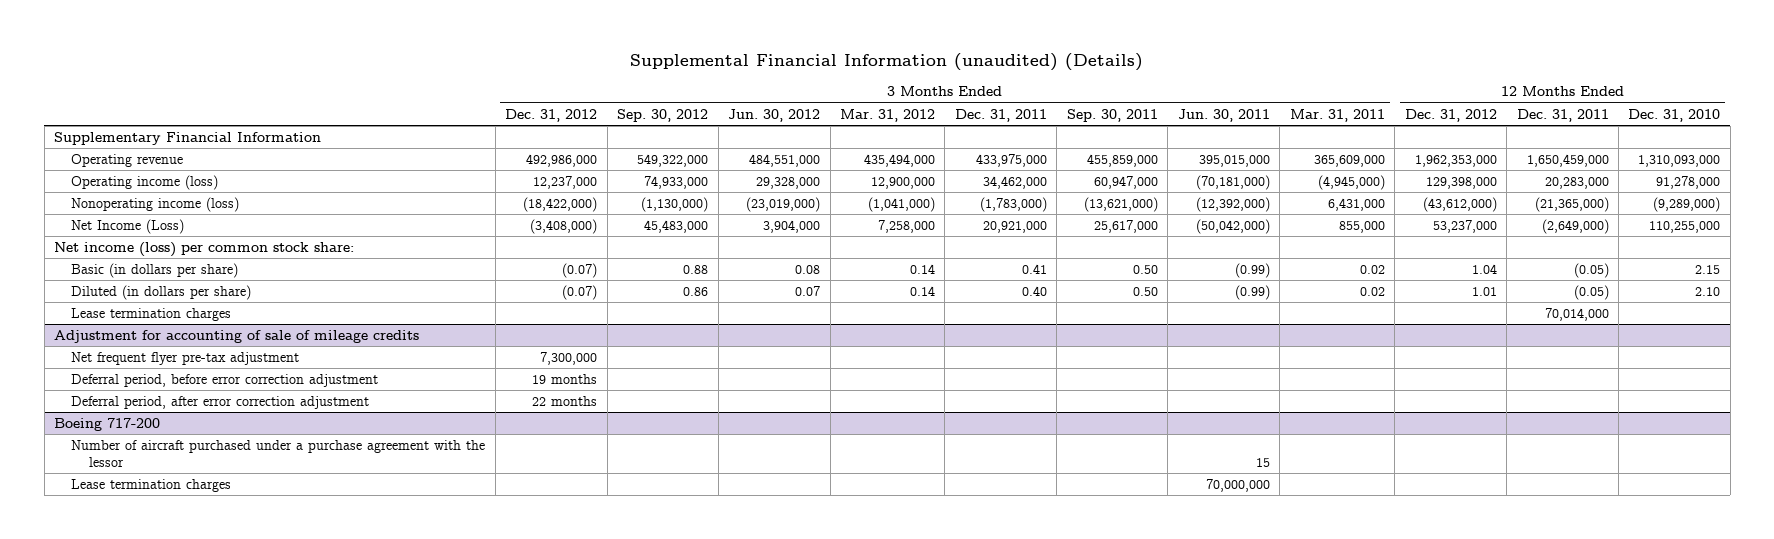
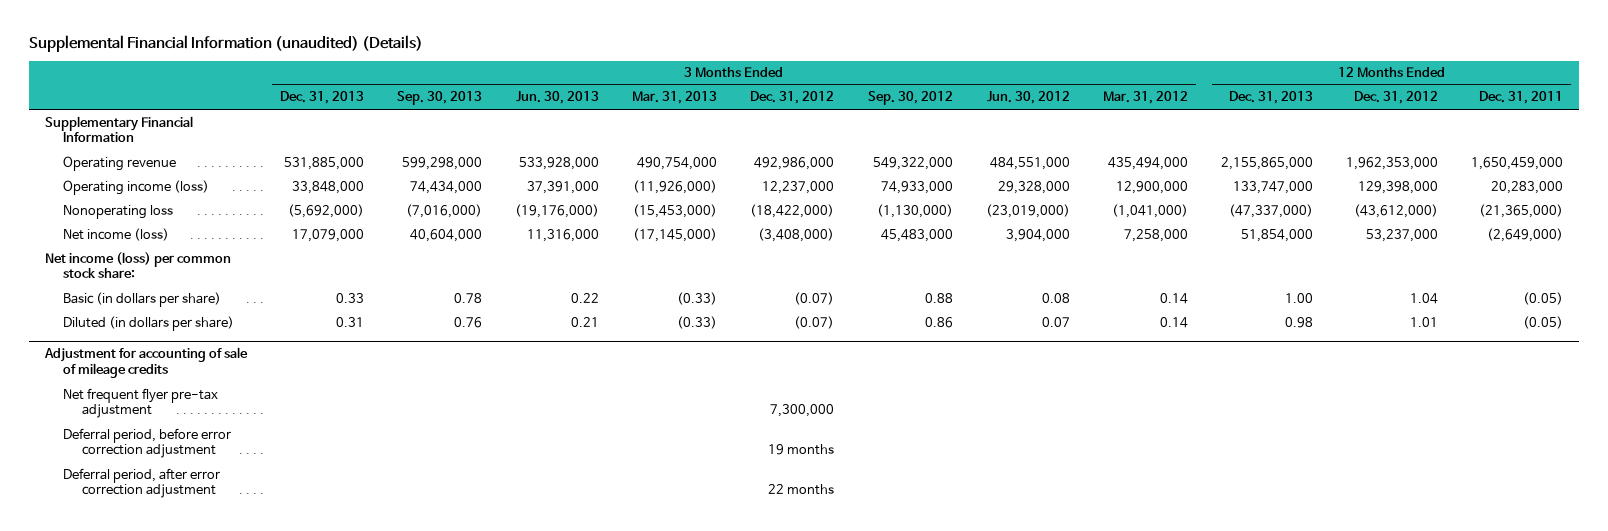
- | 3 Months Ended Dec. 31, 2012 | 3 Months Ended Sep. 30, 2012 | 3 Months Ended Jun. 30, 2012 | 3 Months Ended Mar. 31, 2012 | 3 Months Ended Dec. 31, 2011 | 3 Months Ended Sep. 30, 2011 | 3 Months Ended Jun. 30, 2011 | 3 Months Ended Mar. 31, 2011 | 12 Months Ended Dec. 31, 2012 | 12 Months Ended Dec. 31, 2011 | 12 Months Ended Dec. 31, 2010
+ | 3 Months Ended Dec. 31, 2013 | 3 Months Ended Sep. 30, 2013 | 3 Months Ended Jun. 30, 2013 | 3 Months Ended Mar. 31, 2013 | 3 Months Ended Dec. 31, 2012 | 3 Months Ended Sep. 30, 2012 | 3 Months Ended Jun. 30, 2012 | 3 Months Ended Mar. 31, 2012 | 12 Months Ended Dec. 31, 2013 | 12 Months Ended Dec. 31, 2012 | 12 Months Ended Dec. 31, 2011
- Nonoperating income (loss) | (18,422,000) | (1,130,000) | (23,019,000) | (1,041,000) | (1,783,000) | (13,621,000) | (12,392,000) | 6,431,000 | (43,612,000) | (21,365,000) | (9,289,000)
- Net Income (Loss) | (3,408,000) | 45,483,000 | 3,904,000 | 7,258,000 | 20,921,000 | 25,617,000 | (50,042,000) | 855,000 | 53,237,000 | (2,649,000) | 110,255,000
+ Nonoperating loss | (5,692,000) | (7,016,000) | (19,176,000) | (15,453,000) | (18,422,000) | (1,130,000) | (23,019,000) | (1,041,000) | (47,337,000) | (43,612,000) | (21,365,000)
+ Net income (loss) | 17,079,000 | 40,604,000 | 11,316,000 | (17,145,000) | (3,408,000) | 45,483,000 | 3,904,000 | 7,258,000 | 51,854,000 | 53,237,000 | (2,649,000)
- Lease termination charges | | | | | | | | | | 70,014,000 |
- Boeing 717-200
- Number of aircraft purchased under a purchase agreement with the lessor | | | | | | | 15 | | | |
- Lease termination charges | | | | | | | 70,000,000 | | | |

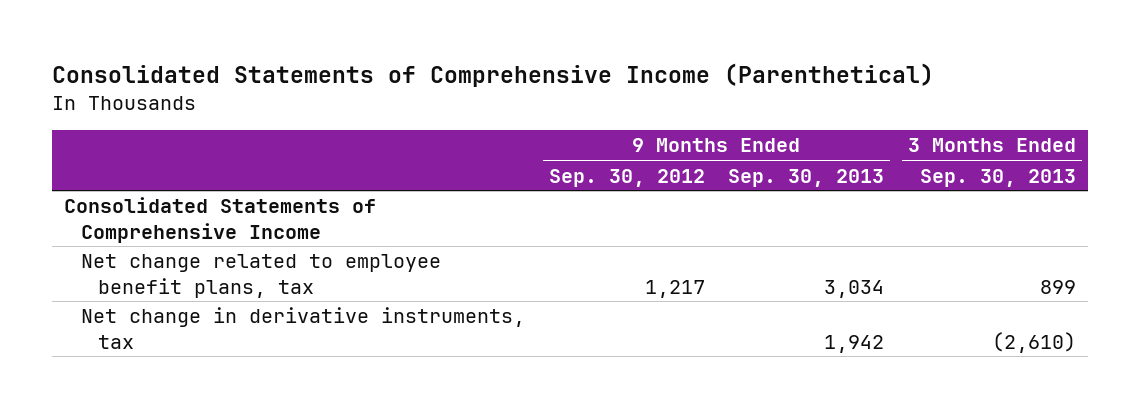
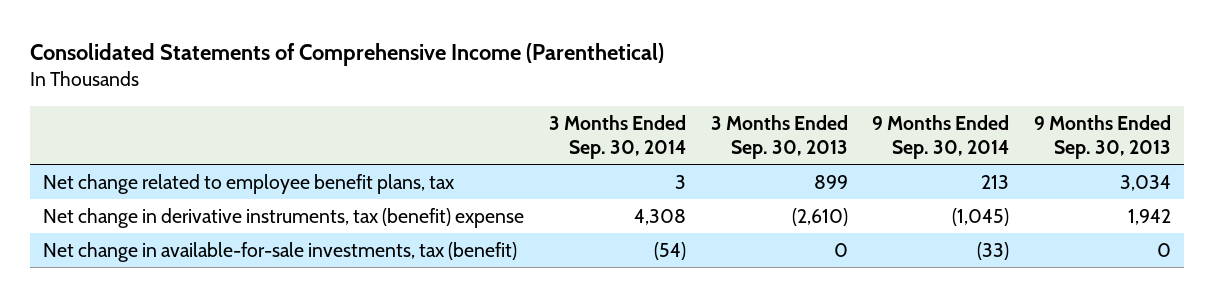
- | 9 Months Ended Sep. 30, 2012 | 9 Months Ended Sep. 30, 2013 | 3 Months Ended Sep. 30, 2013
+ | 3 Months Ended Sep. 30, 2014 | 3 Months Ended Sep. 30, 2013 | 9 Months Ended Sep. 30, 2014 | 9 Months Ended Sep. 30, 2013
- Consolidated Statements of Comprehensive Income
- Net change in derivative instruments, tax | | 1,942 | (2,610)
+ Net change in derivative instruments, tax (benefit) expense | 4,308 | (2,610) | (1,045) | 1,942
+ Net change in available-for-sale investments, tax (benefit) | (54) | 0 | (33) | 0

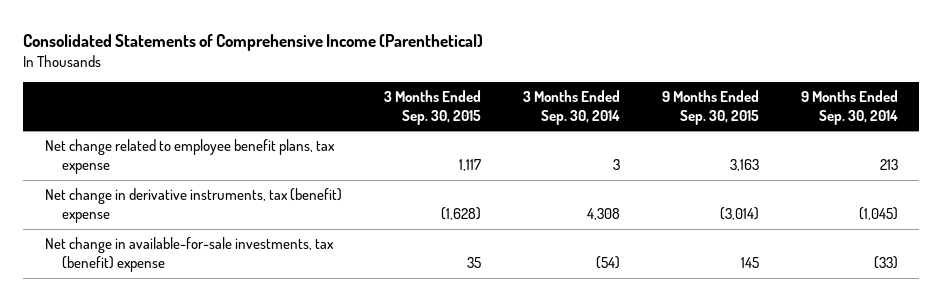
- | 3 Months Ended Sep. 30, 2014 | 3 Months Ended Sep. 30, 2013 | 9 Months Ended Sep. 30, 2014 | 9 Months Ended Sep. 30, 2013
+ | 3 Months Ended Sep. 30, 2015 | 3 Months Ended Sep. 30, 2014 | 9 Months Ended Sep. 30, 2015 | 9 Months Ended Sep. 30, 2014
- Net change related to employee benefit plans, tax | 3 | 899 | 213 | 3,034
+ Net change related to employee benefit plans, tax expense | 1,117 | 3 | 3,163 | 213
- Net change in available-for-sale investments, tax (benefit) | (54) | 0 | (33) | 0
+ Net change in available-for-sale investments, tax (benefit) expense | 35 | (54) | 145 | (33)

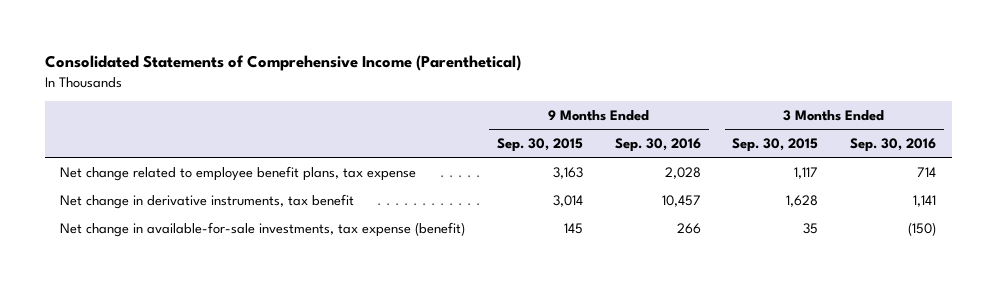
- | 3 Months Ended Sep. 30, 2015 | 3 Months Ended Sep. 30, 2014 | 9 Months Ended Sep. 30, 2015 | 9 Months Ended Sep. 30, 2014
+ | 9 Months Ended Sep. 30, 2015 | 9 Months Ended Sep. 30, 2016 | 3 Months Ended Sep. 30, 2015 | 3 Months Ended Sep. 30, 2016
- Net change in derivative instruments, tax (benefit) expense | (1,628) | 4,308 | (3,014) | (1,045)
- Net change in available-for-sale investments, tax (benefit) expense | 35 | (54) | 145 | (33)
+ Net change in derivative instruments, tax benefit | 3,014 | 10,457 | 1,628 | 1,141
+ Net change in available-for-sale investments, tax expense (benefit) | 145 | 266 | 35 | (150)

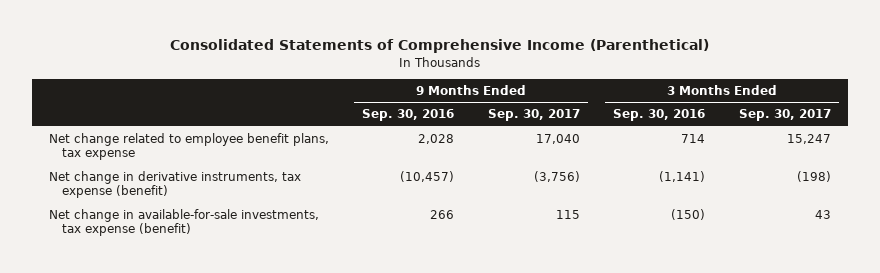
- | 9 Months Ended Sep. 30, 2015 | 9 Months Ended Sep. 30, 2016 | 3 Months Ended Sep. 30, 2015 | 3 Months Ended Sep. 30, 2016
+ | 9 Months Ended Sep. 30, 2016 | 9 Months Ended Sep. 30, 2017 | 3 Months Ended Sep. 30, 2016 | 3 Months Ended Sep. 30, 2017
- Net change in derivative instruments, tax benefit | 3,014 | 10,457 | 1,628 | 1,141
+ Net change in derivative instruments, tax expense (benefit) | (10,457) | (3,756) | (1,141) | (198)

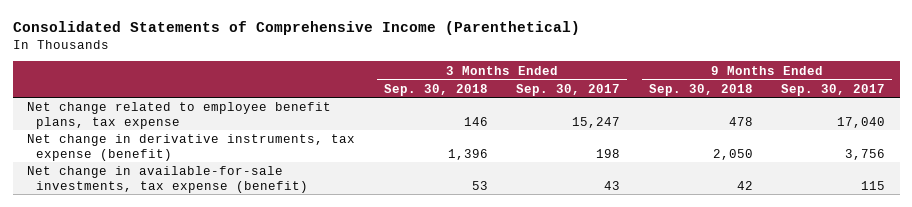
- | 9 Months Ended Sep. 30, 2016 | 9 Months Ended Sep. 30, 2017 | 3 Months Ended Sep. 30, 2016 | 3 Months Ended Sep. 30, 2017
+ | 3 Months Ended Sep. 30, 2018 | 3 Months Ended Sep. 30, 2017 | 9 Months Ended Sep. 30, 2018 | 9 Months Ended Sep. 30, 2017
- Net change in derivative instruments, tax expense (benefit) | (10,457) | (3,756) | (1,141) | (198)
+ Net change in derivative instruments, tax expense (benefit) | 1,396 | 198 | 2,050 | 3,756

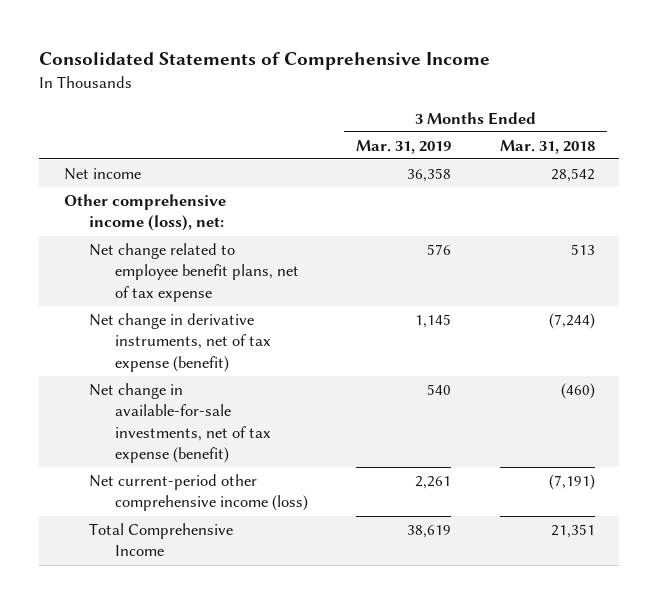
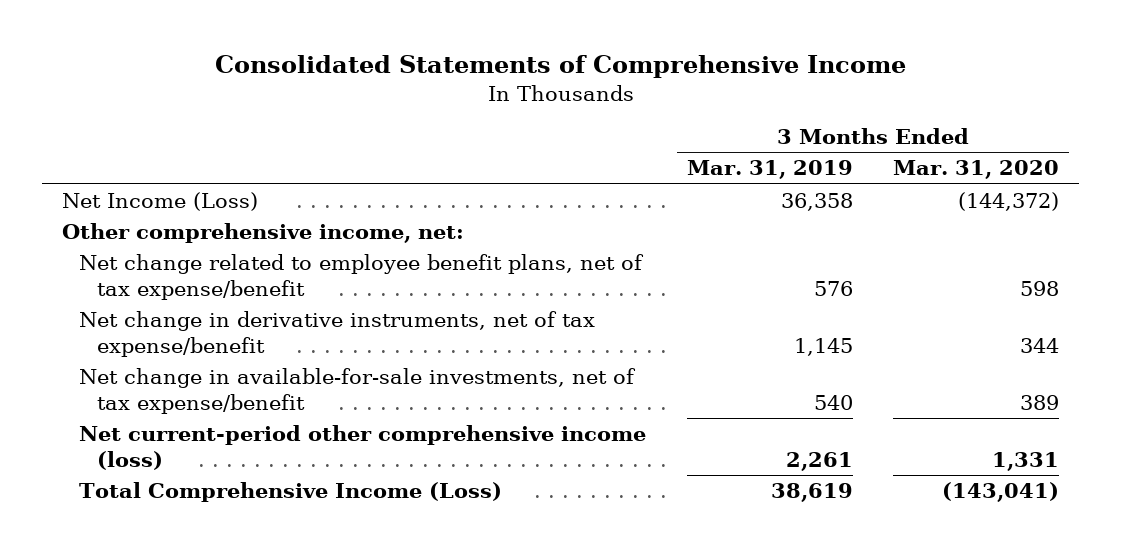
- | 3 Months Ended Mar. 31, 2019 | 3 Months Ended Mar. 31, 2018
+ | 3 Months Ended Mar. 31, 2019 | 3 Months Ended Mar. 31, 2020
- Net income | 36,358 | 28,542
- Other comprehensive income (loss), net:
- Net change related to employee benefit plans, net of tax expense | 576 | 513
- Net change in derivative instruments, net of tax expense (benefit) | 1,145 | (7,244)
- Net change in available-for-sale investments, net of tax expense (benefit) | 540 | (460)
+ Net Income (Loss) | 36,358 | (144,372)
+ Other comprehensive income, net:
+ Net change related to employee benefit plans, net of tax expense/benefit | 576 | 598
+ Net change in derivative instruments, net of tax expense/benefit | 1,145 | 344
+ Net change in available-for-sale investments, net of tax expense/benefit | 540 | 389
- Total Comprehensive Income | 38,619 | 21,351
+ Total Comprehensive Income (Loss) | 38,619 | (143,041)

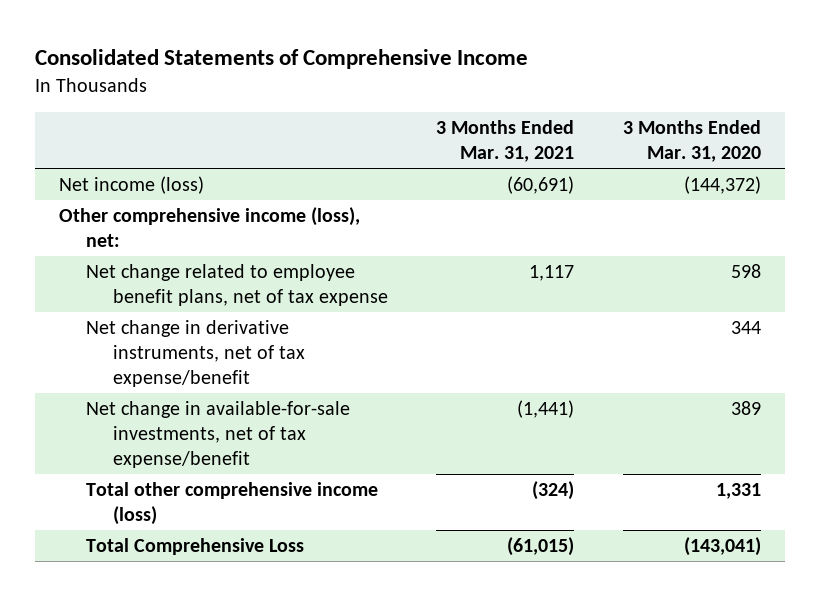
- | 3 Months Ended Mar. 31, 2019 | 3 Months Ended Mar. 31, 2020
+ | 3 Months Ended Mar. 31, 2021 | 3 Months Ended Mar. 31, 2020
- Net Income (Loss) | 36,358 | (144,372)
- Other comprehensive income, net:
- Net change related to employee benefit plans, net of tax expense/benefit | 576 | 598
+ Net income (loss) | (60,691) | (144,372)
+ Other comprehensive income (loss), net:
+ Net change related to employee benefit plans, net of tax expense | 1,117 | 598
- Net current-period other comprehensive income (loss) | 2,261 | 1,331
- Total Comprehensive Income (Loss) | 38,619 | (143,041)
+ Total other comprehensive income (loss) | (324) | 1,331
+ Total Comprehensive Loss | (61,015) | (143,041)

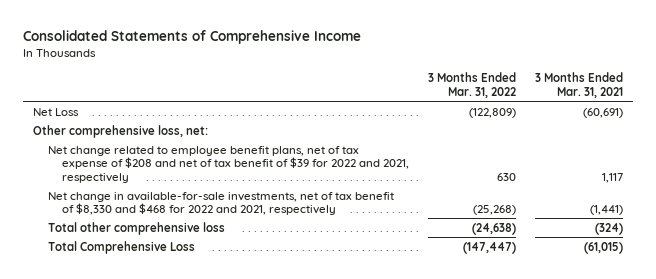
- | 3 Months Ended Mar. 31, 2021 | 3 Months Ended Mar. 31, 2020
+ | 3 Months Ended Mar. 31, 2022 | 3 Months Ended Mar. 31, 2021
- Net income (loss) | (60,691) | (144,372)
- Other comprehensive income (loss), net:
- Net change related to employee benefit plans, net of tax expense | 1,117 | 598
- Net change in derivative instruments, net of tax expense/benefit | | 344
- Net change in available-for-sale investments, net of tax expense/benefit | (1,441) | 389
- Total other comprehensive income (loss) | (324) | 1,331
+ Net Loss | (122,809) | (60,691)
+ Other comprehensive loss, net:
+ Net change related to employee benefit plans, net of tax expense of $208 and net of tax benefit of $39 for 2022 and 2021, respectively | 630 | 1,117
+ Net change in available-for-sale investments, net of tax benefit of $8,330 and $468 for 2022 and 2021, respectively | (25,268) | (1,441)
+ Total other comprehensive loss | (24,638) | (324)

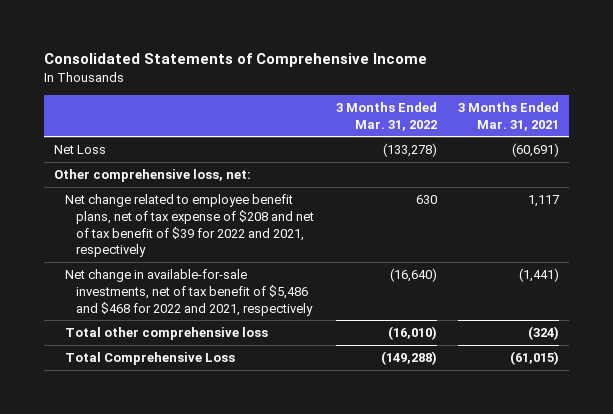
- Net Loss | (122,809) | (60,691)
+ Net Loss | (133,278) | (60,691)
- Net change in available-for-sale investments, net of tax benefit of $8,330 and $468 for 2022 and 2021, respectively | (25,268) | (1,441)
- Total other comprehensive loss | (24,638) | (324)
- Total Comprehensive Loss | (147,447) | (61,015)
+ Net change in available-for-sale investments, net of tax benefit of $5,486 and $468 for 2022 and 2021, respectively | (16,640) | (1,441)
+ Total other comprehensive loss | (16,010) | (324)
+ Total Comprehensive Loss | (149,288) | (61,015)

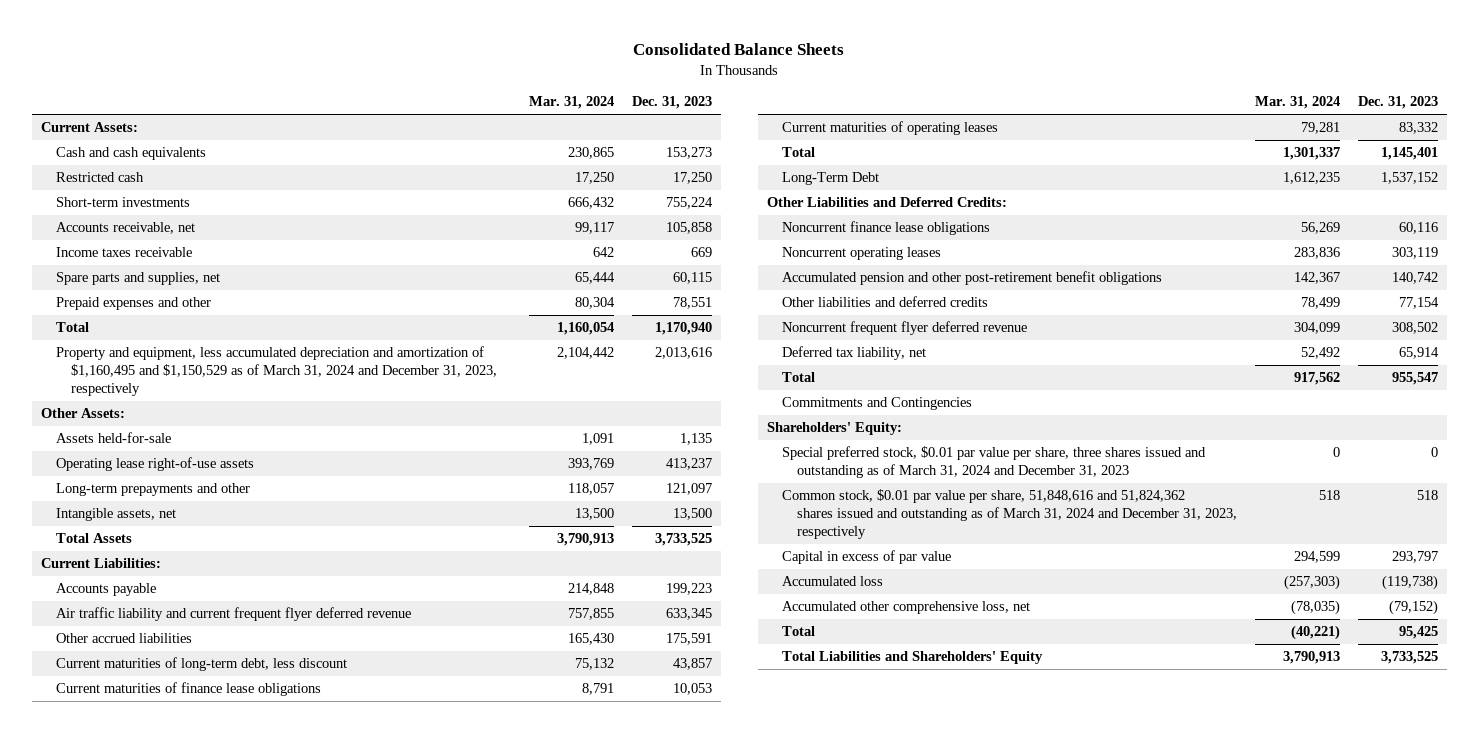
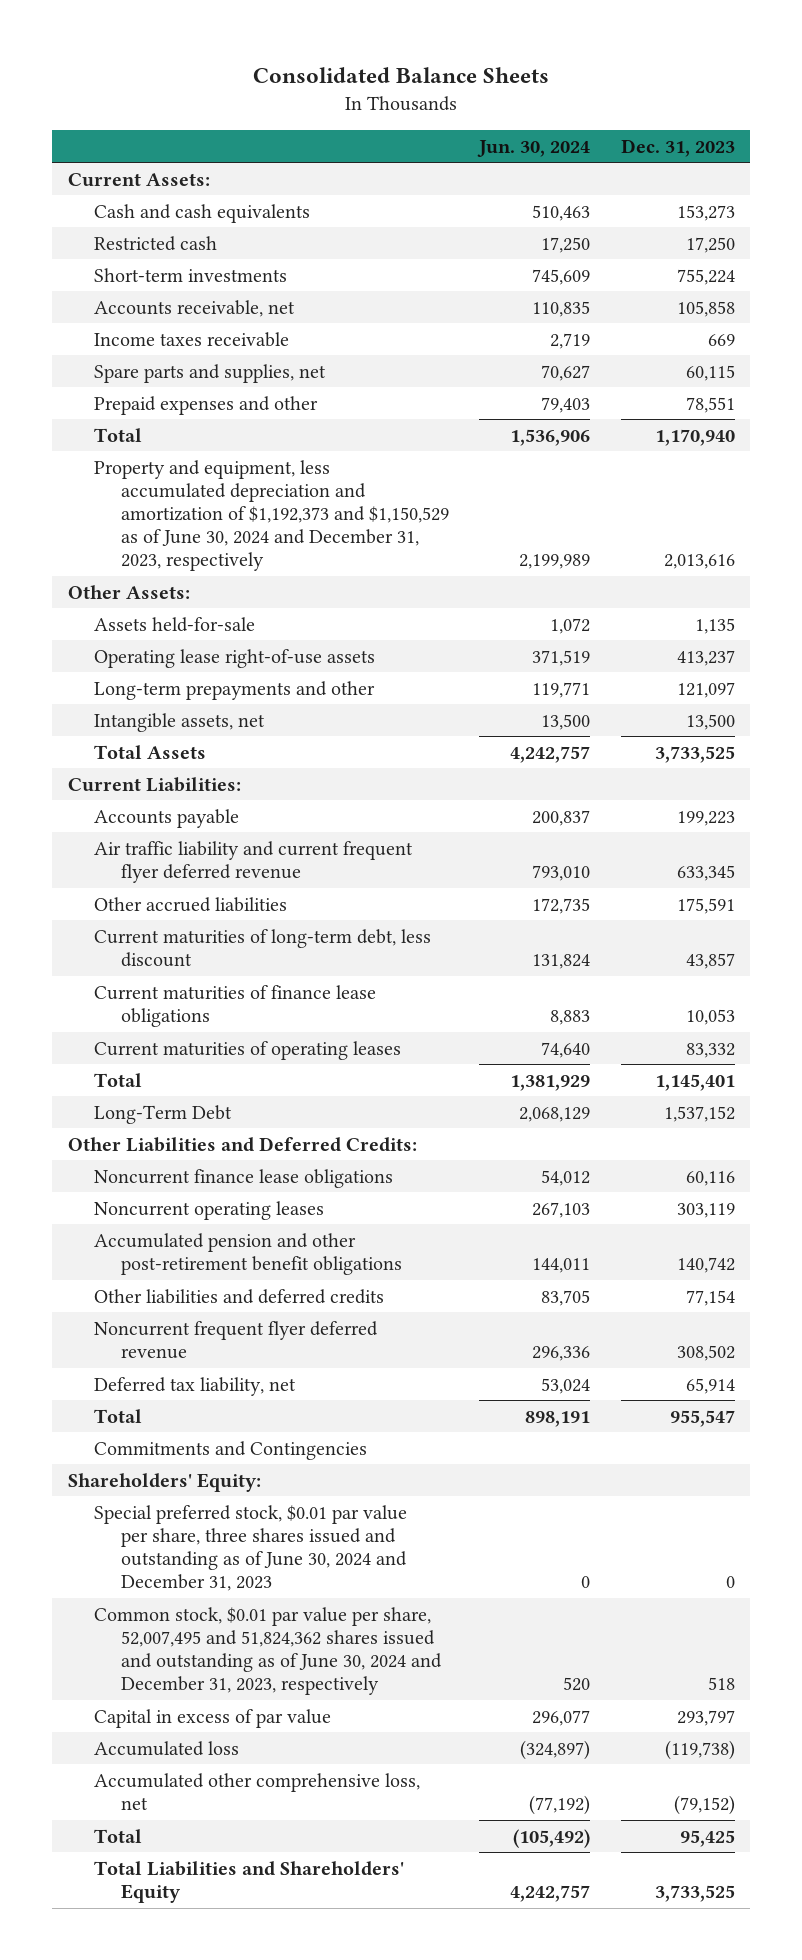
- | Mar. 31, 2024 | Dec. 31, 2023
+ | Jun. 30, 2024 | Dec. 31, 2023
- Property and equipment, less accumulated depreciation and amortization of $1,160,495 and $1,150,529 as of March 31, 2024 and December 31, 2023, respectively | 2,104,442 | 2,013,616
+ Property and equipment, less accumulated depreciation and amortization of $1,192,373 and $1,150,529 as of June 30, 2024 and December 31, 2023, respectively | 2,199,989 | 2,013,616
- Special preferred stock, $0.01 par value per share, three shares issued and outstanding as of March 31, 2024 and December 31, 2023 | 0 | 0
- Common stock, $0.01 par value per share, 51,848,616 and 51,824,362 shares issued and outstanding as of March 31, 2024 and December 31, 2023, respectively | 518 | 518
+ Special preferred stock, $0.01 par value per share, three shares issued and outstanding as of June 30, 2024 and December 31, 2023 | 0 | 0
+ Common stock, $0.01 par value per share, 52,007,495 and 51,824,362 shares issued and outstanding as of June 30, 2024 and December 31, 2023, respectively | 520 | 518

